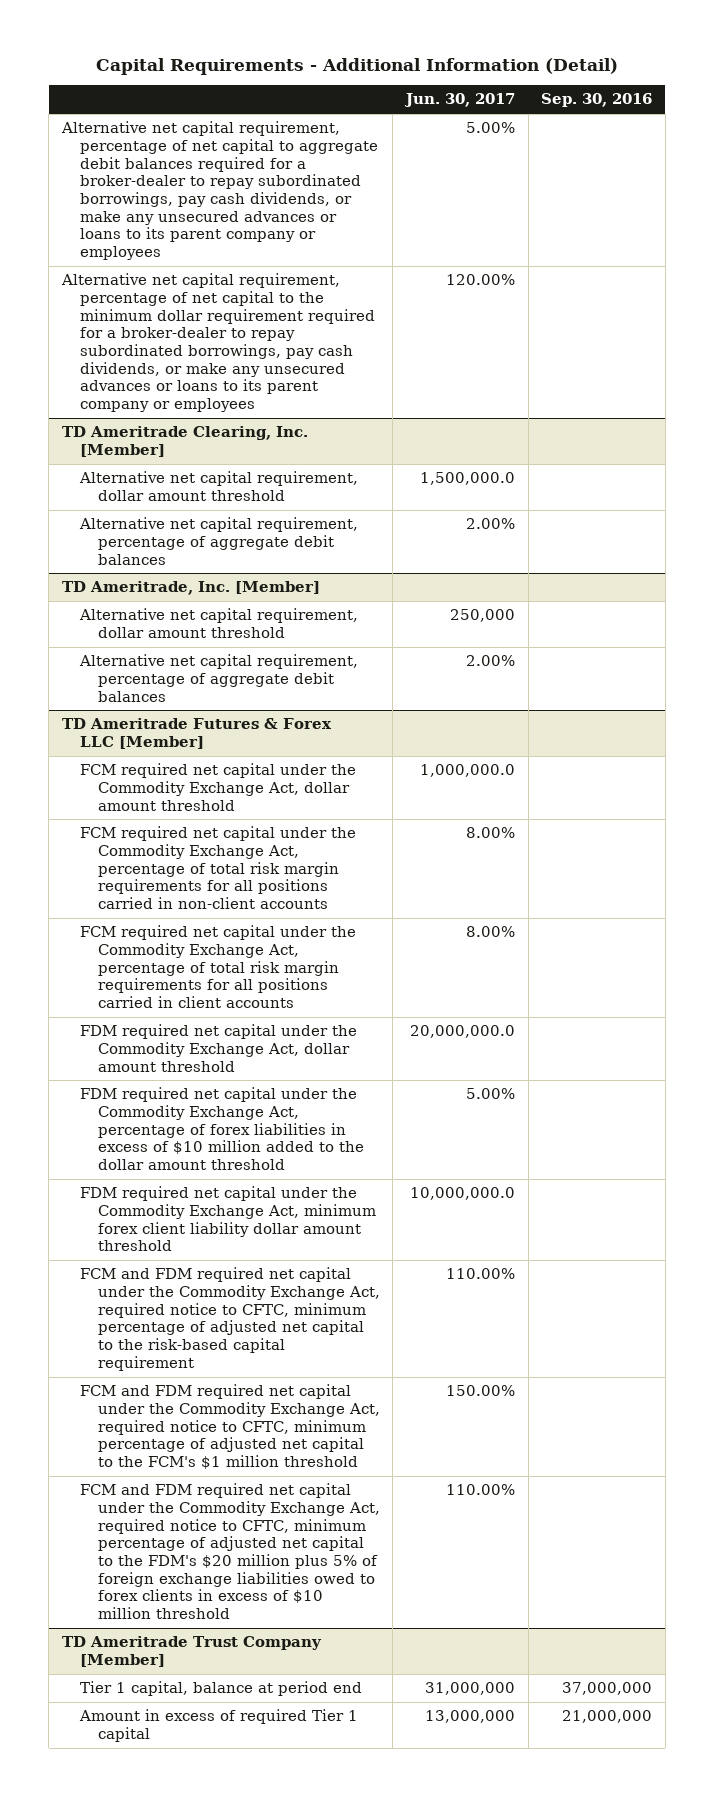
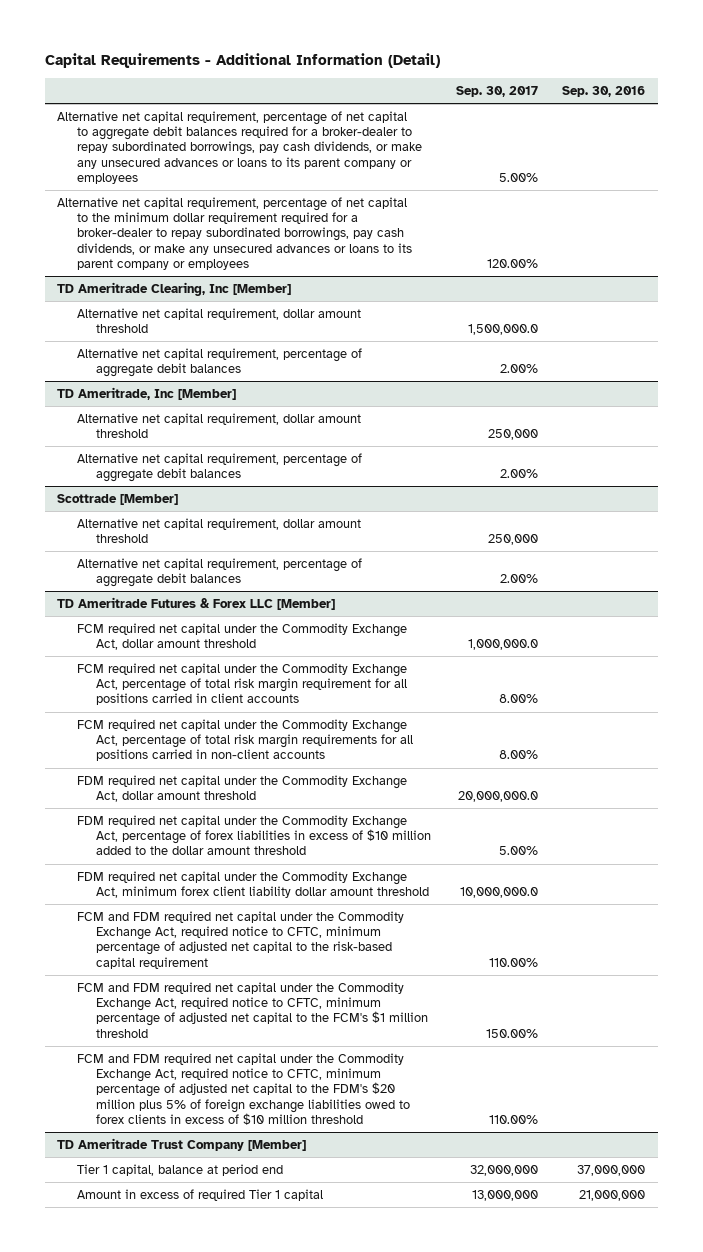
- | Jun. 30, 2017 | Sep. 30, 2016
+ | Sep. 30, 2017 | Sep. 30, 2016
- TD Ameritrade Clearing, Inc. [Member]
+ TD Ameritrade Clearing, Inc [Member]
- TD Ameritrade, Inc. [Member]
+ TD Ameritrade, Inc [Member]
+ Scottrade [Member]
+ Alternative net capital requirement, dollar amount threshold | 250,000 |
+ Alternative net capital requirement, percentage of aggregate debit balances | 2.00% |
@ TD Ameritrade Futures & Forex LLC [Member]
+ FCM required net capital under the Commodity Exchange Act, percentage of total risk margin requirement for all positions carried in client accounts | 8.00% |
- FCM required net capital under the Commodity Exchange Act, percentage of total risk margin requirements for all positions carried in client accounts | 8.00% |

